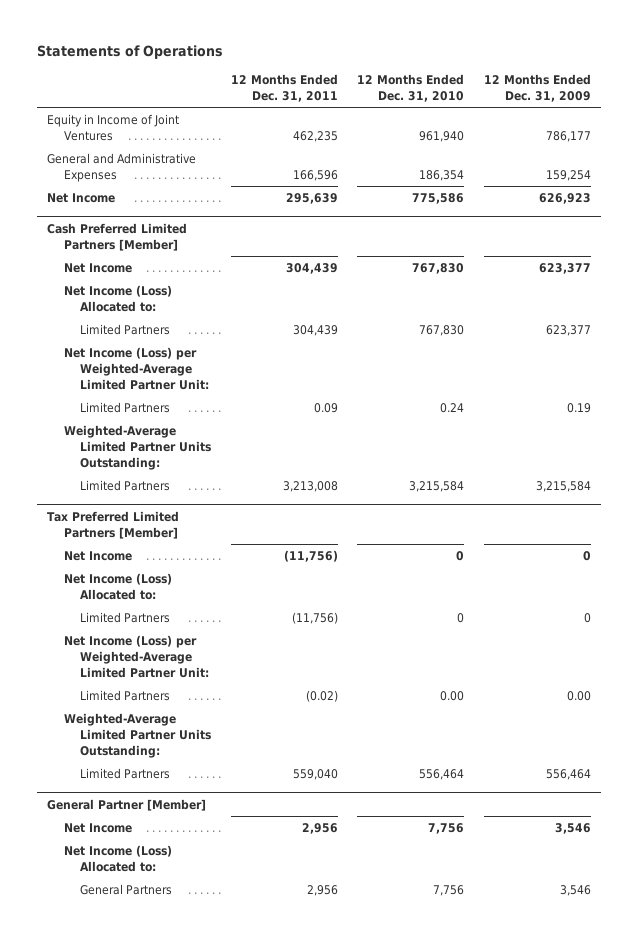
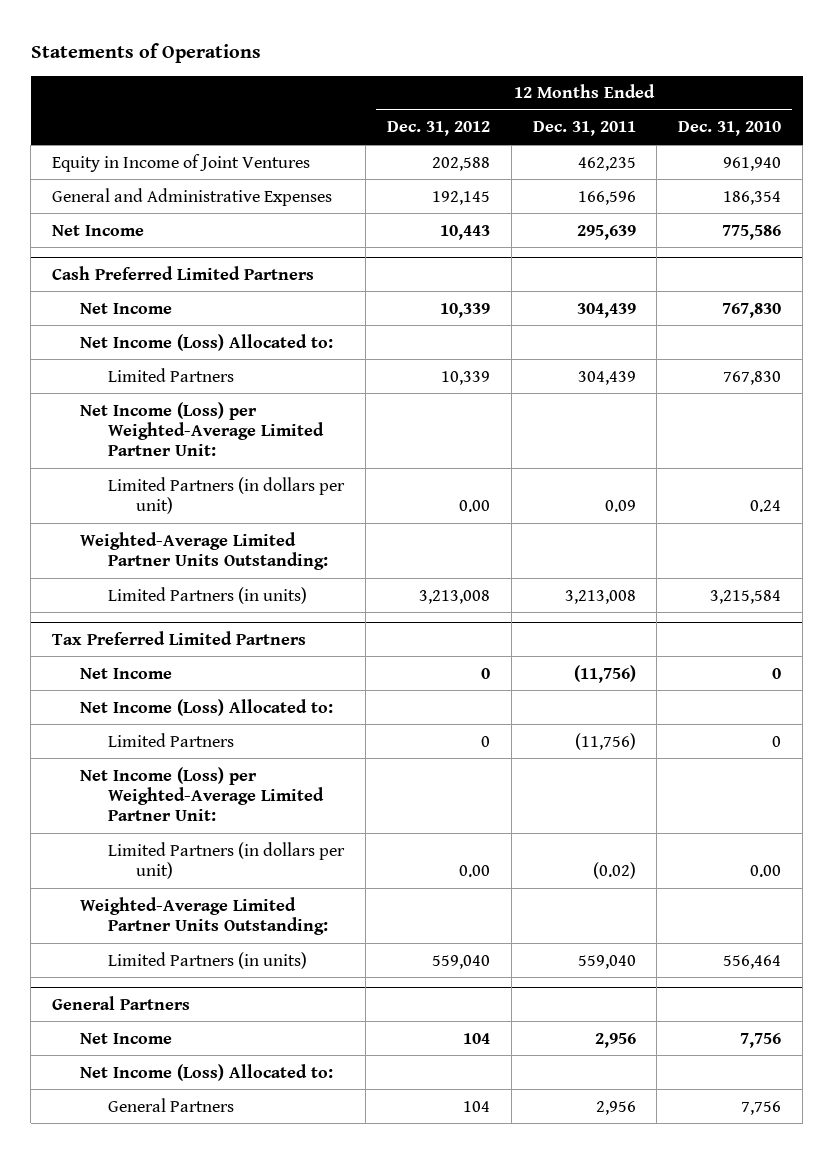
- | 12 Months Ended Dec. 31, 2011 | 12 Months Ended Dec. 31, 2010 | 12 Months Ended Dec. 31, 2009
+ | 12 Months Ended Dec. 31, 2012 | 12 Months Ended Dec. 31, 2011 | 12 Months Ended Dec. 31, 2010
- Cash Preferred Limited Partners [Member]
+ Cash Preferred Limited Partners
- Limited Partners | 0.09 | 0.24 | 0.19
+ Limited Partners (in dollars per unit) | 0.00 | 0.09 | 0.24
- Limited Partners | 3,213,008 | 3,215,584 | 3,215,584
- Tax Preferred Limited Partners [Member]
+ Limited Partners (in units) | 3,213,008 | 3,213,008 | 3,215,584
+ Tax Preferred Limited Partners
- Limited Partners | (0.02) | 0.00 | 0.00
+ Limited Partners (in dollars per unit) | 0.00 | (0.02) | 0.00
- Limited Partners | 559,040 | 556,464 | 556,464
- General Partner [Member]
+ Limited Partners (in units) | 559,040 | 559,040 | 556,464
+ General Partners

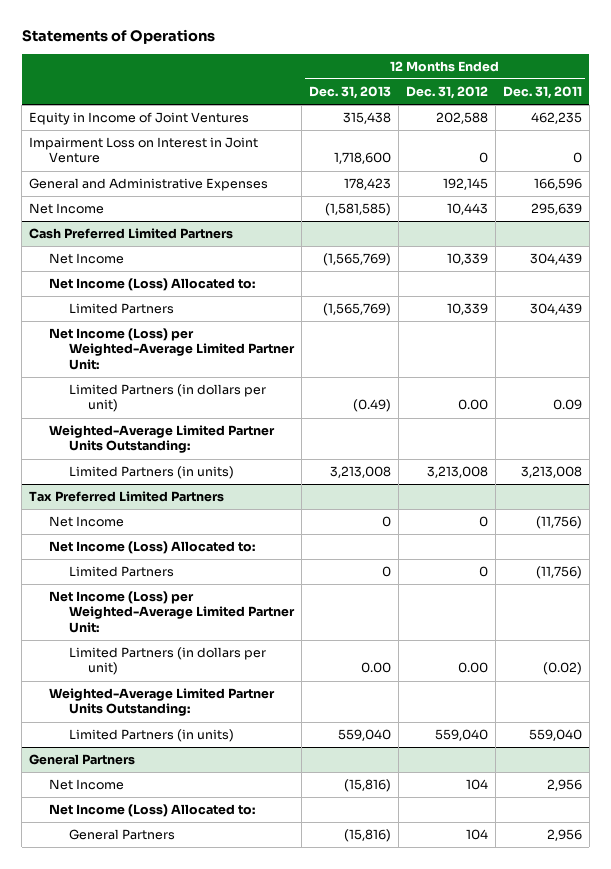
- | 12 Months Ended Dec. 31, 2012 | 12 Months Ended Dec. 31, 2011 | 12 Months Ended Dec. 31, 2010
+ | 12 Months Ended Dec. 31, 2013 | 12 Months Ended Dec. 31, 2012 | 12 Months Ended Dec. 31, 2011
+ Impairment Loss on Interest in Joint Venture | 1,718,600 | 0 | 0

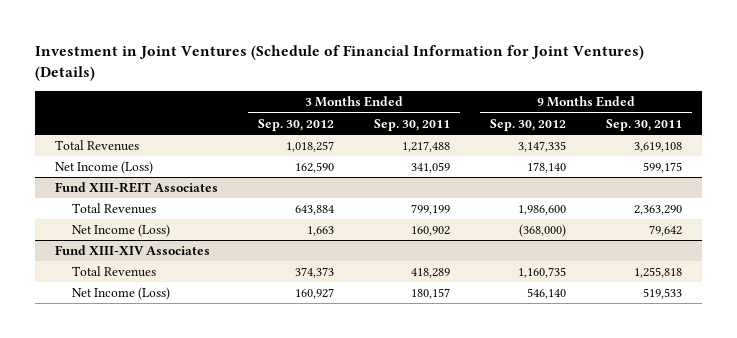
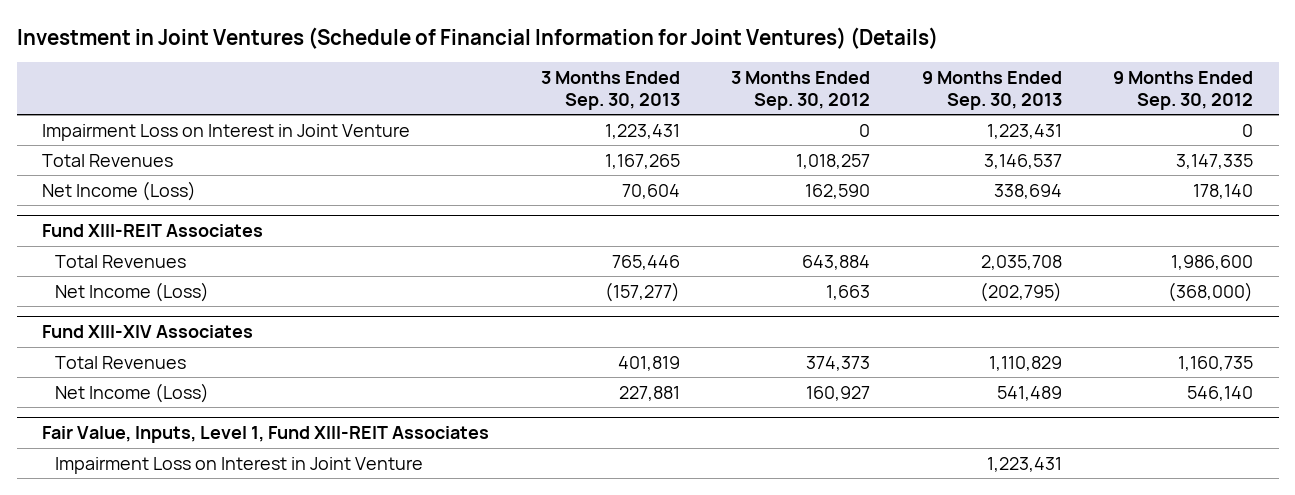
- | 3 Months Ended Sep. 30, 2012 | 3 Months Ended Sep. 30, 2011 | 9 Months Ended Sep. 30, 2012 | 9 Months Ended Sep. 30, 2011
+ | 3 Months Ended Sep. 30, 2013 | 3 Months Ended Sep. 30, 2012 | 9 Months Ended Sep. 30, 2013 | 9 Months Ended Sep. 30, 2012
+ Impairment Loss on Interest in Joint Venture | 1,223,431 | 0 | 1,223,431 | 0
+ Fair Value, Inputs, Level 1, Fund XIII-REIT Associates
+ Impairment Loss on Interest in Joint Venture | | | 1,223,431 |

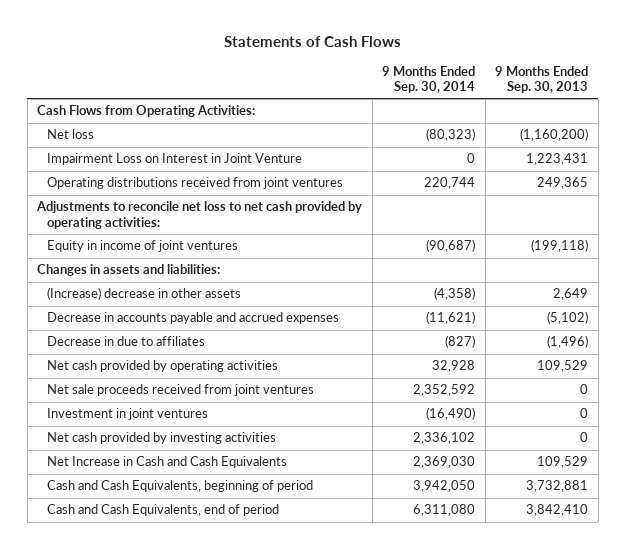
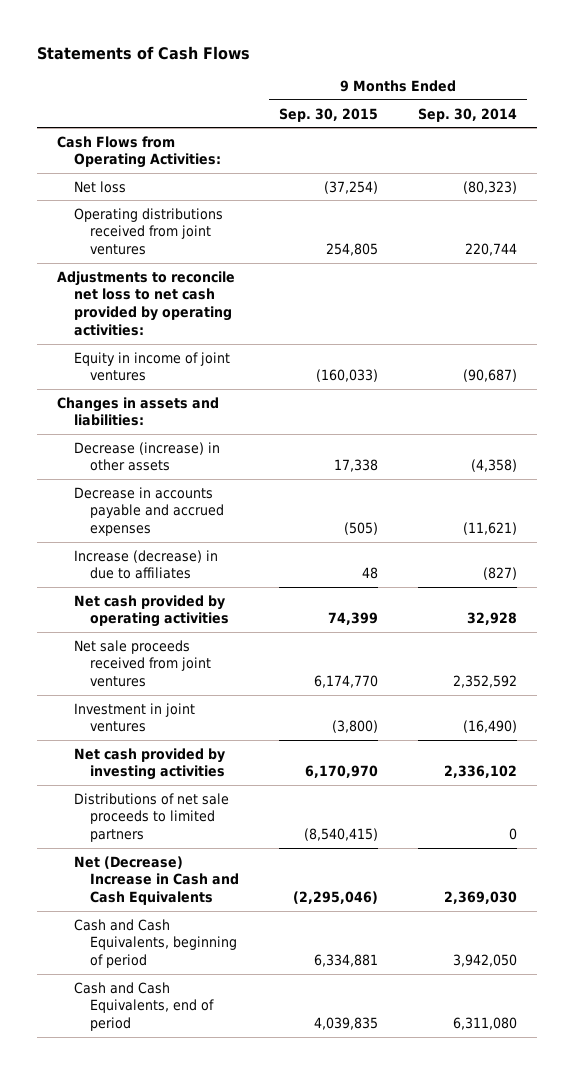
- | 9 Months Ended Sep. 30, 2014 | 9 Months Ended Sep. 30, 2013
+ | 9 Months Ended Sep. 30, 2015 | 9 Months Ended Sep. 30, 2014
- Impairment Loss on Interest in Joint Venture | 0 | 1,223,431
- (Increase) decrease in other assets | (4,358) | 2,649
+ Decrease (increase) in other assets | 17,338 | (4,358)
- Decrease in due to affiliates | (827) | (1,496)
+ Increase (decrease) in due to affiliates | 48 | (827)
- Net Increase in Cash and Cash Equivalents | 2,369,030 | 109,529
+ Distributions of net sale proceeds to limited partners | (8,540,415) | 0
+ Net (Decrease) Increase in Cash and Cash Equivalents | (2,295,046) | 2,369,030

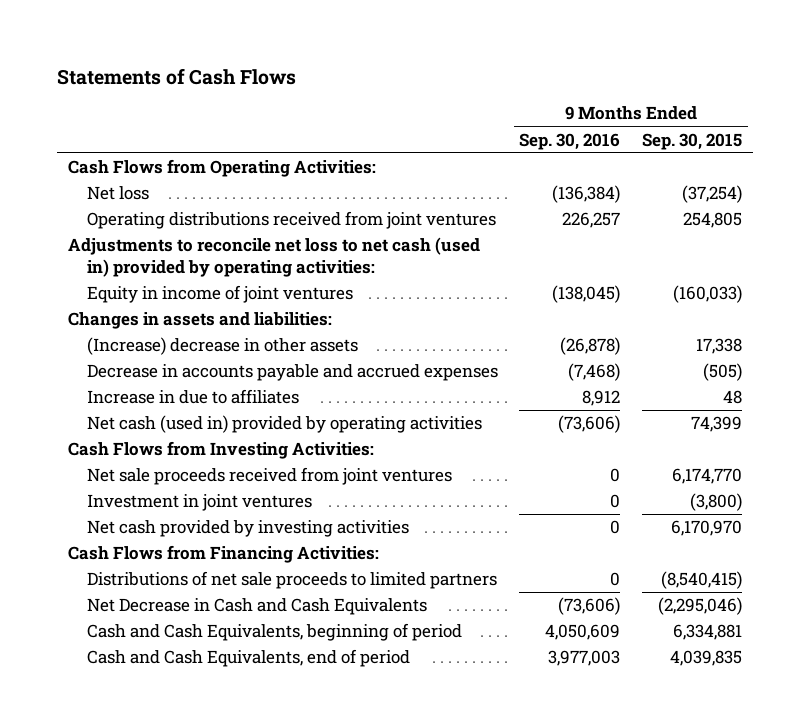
- | 9 Months Ended Sep. 30, 2015 | 9 Months Ended Sep. 30, 2014
+ | 9 Months Ended Sep. 30, 2016 | 9 Months Ended Sep. 30, 2015
- Adjustments to reconcile net loss to net cash provided by operating activities:
+ Adjustments to reconcile net loss to net cash (used in) provided by operating activities:
- Decrease (increase) in other assets | 17,338 | (4,358)
+ (Increase) decrease in other assets | (26,878) | 17,338
- Increase (decrease) in due to affiliates | 48 | (827)
- Net cash provided by operating activities | 74,399 | 32,928
+ Increase in due to affiliates | 8,912 | 48
+ Net cash (used in) provided by operating activities | (73,606) | 74,399
+ Cash Flows from Investing Activities:
+ Cash Flows from Financing Activities:
- Net (Decrease) Increase in Cash and Cash Equivalents | (2,295,046) | 2,369,030
+ Net Decrease in Cash and Cash Equivalents | (73,606) | (2,295,046)

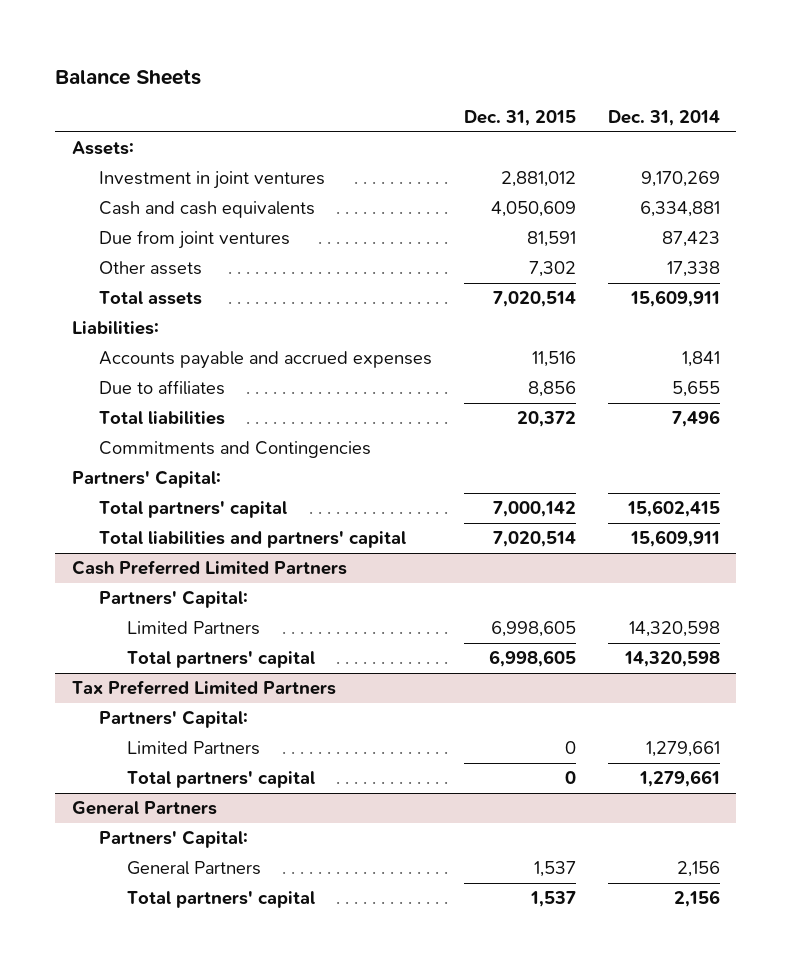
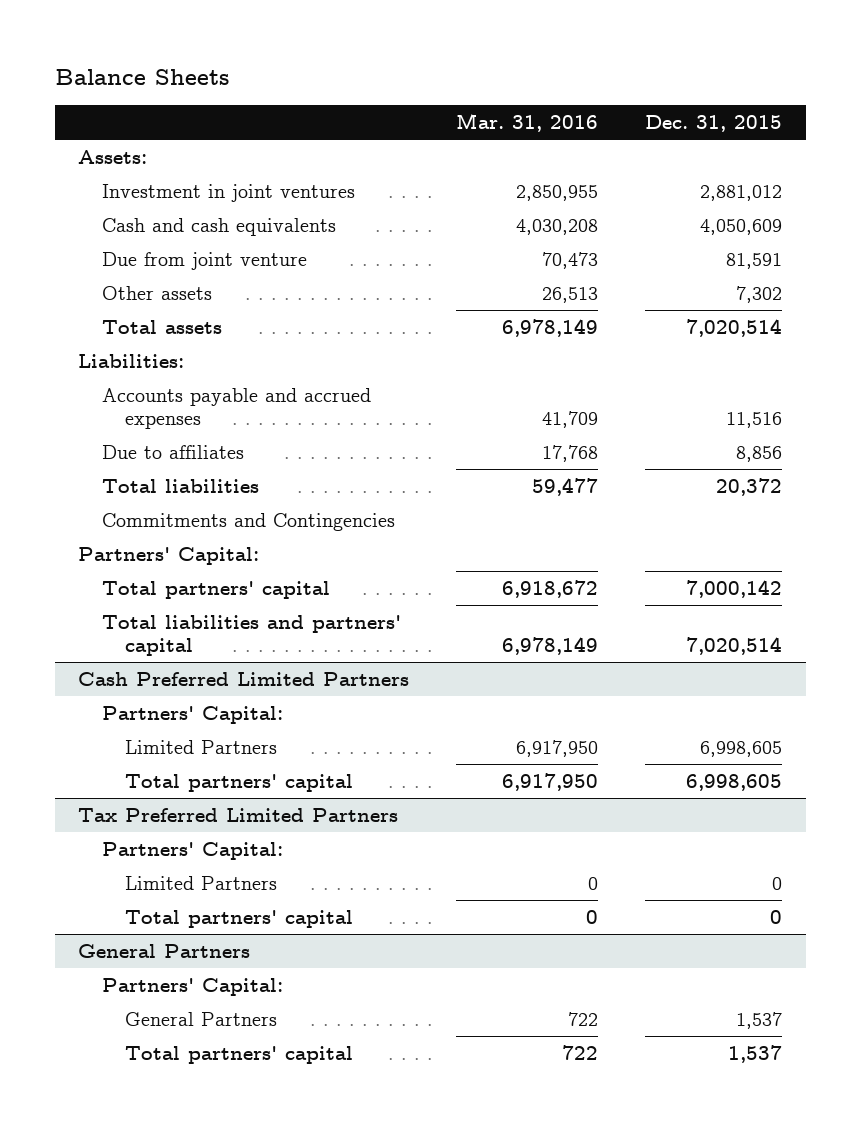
- | Dec. 31, 2015 | Dec. 31, 2014
+ | Mar. 31, 2016 | Dec. 31, 2015
- Due from joint ventures | 81,591 | 87,423
+ Due from joint venture | 70,473 | 81,591

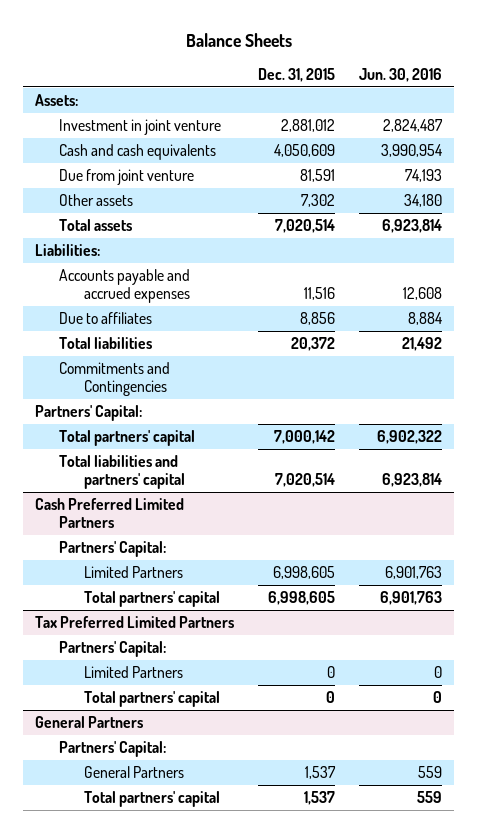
- | Mar. 31, 2016 | Dec. 31, 2015
+ | Dec. 31, 2015 | Jun. 30, 2016
- Investment in joint ventures | 2,850,955 | 2,881,012
+ Investment in joint venture | 2,881,012 | 2,824,487

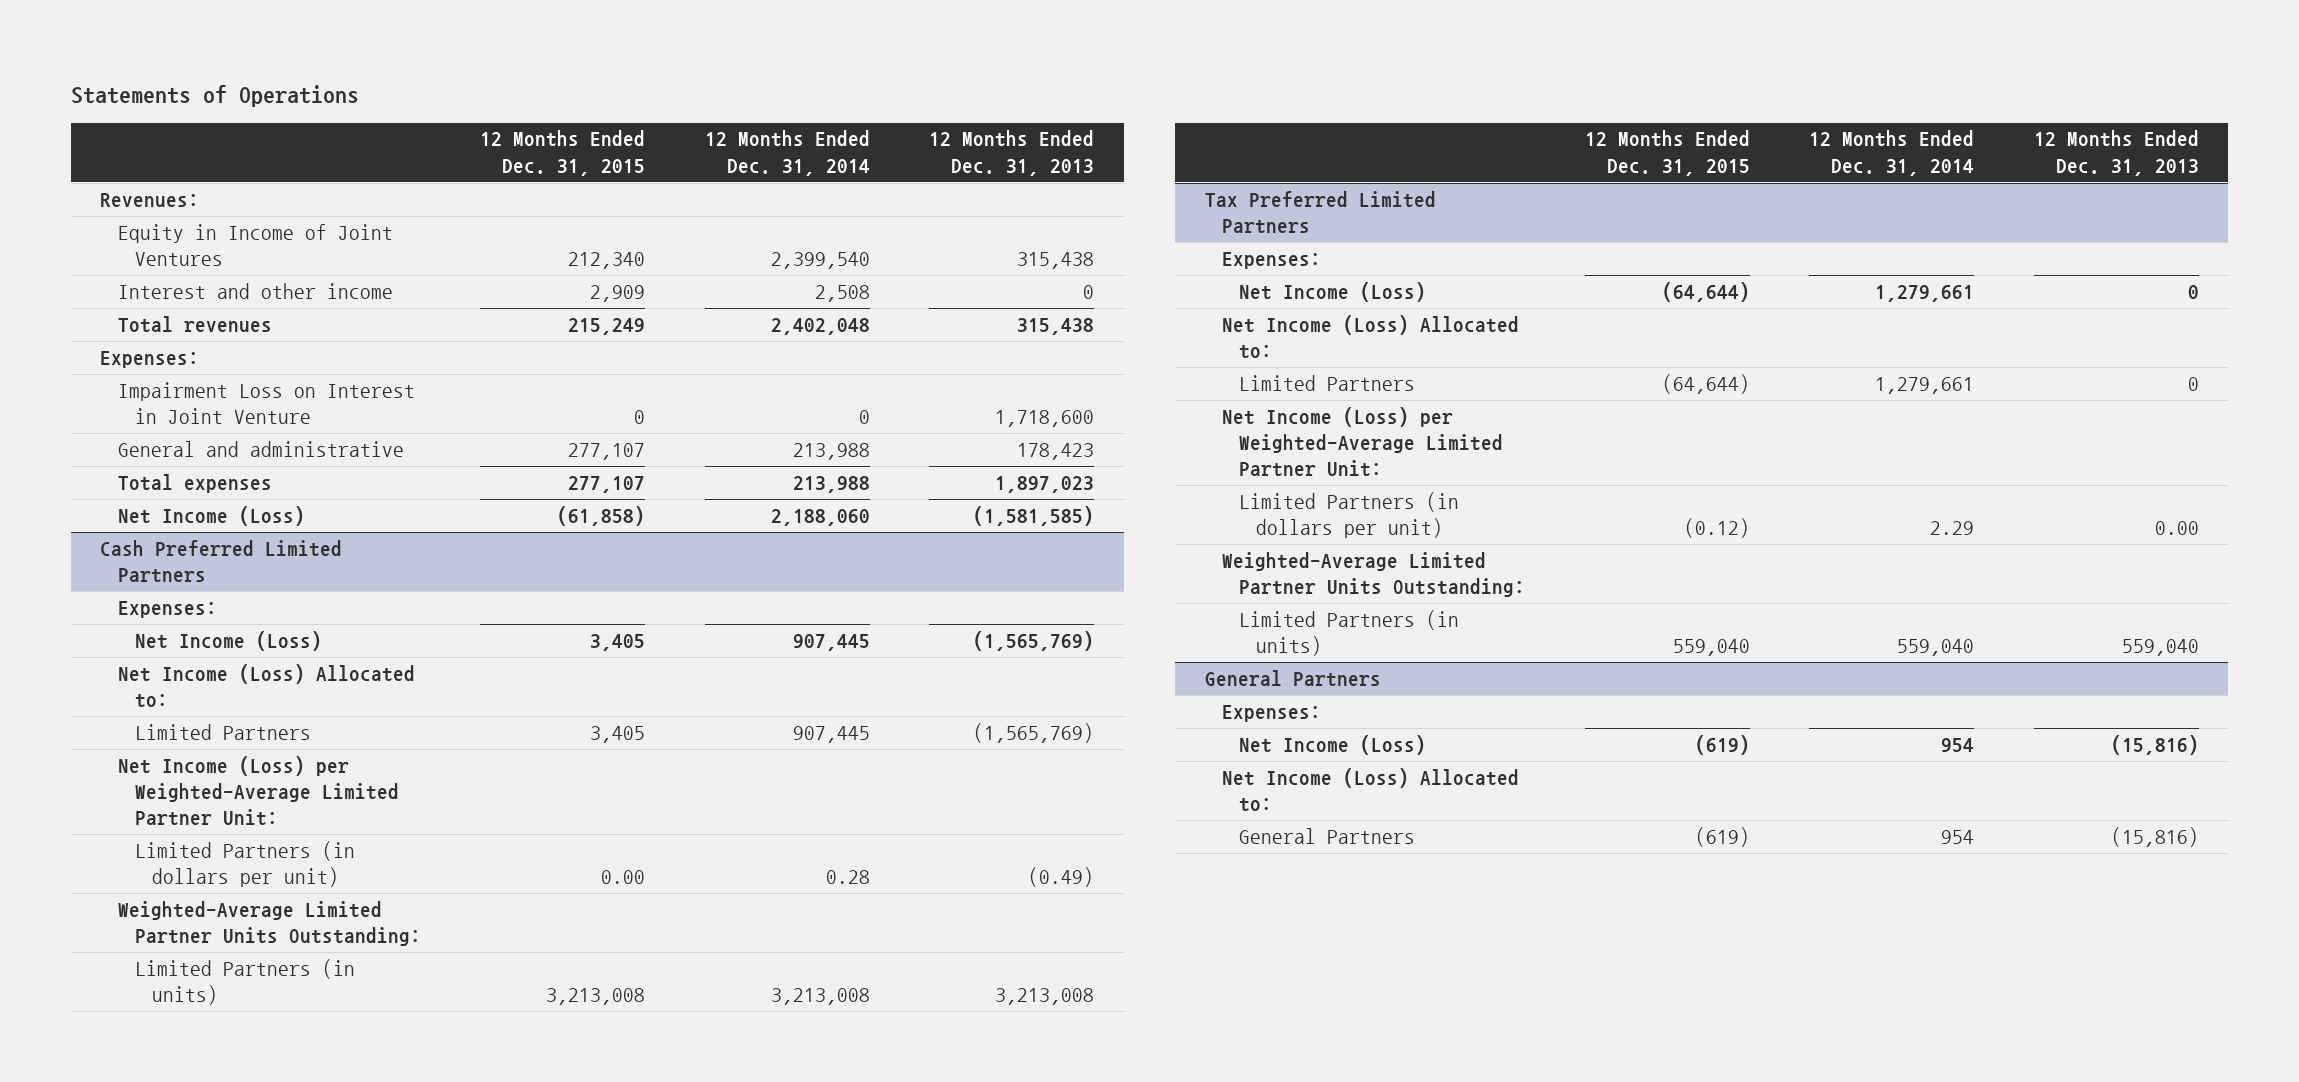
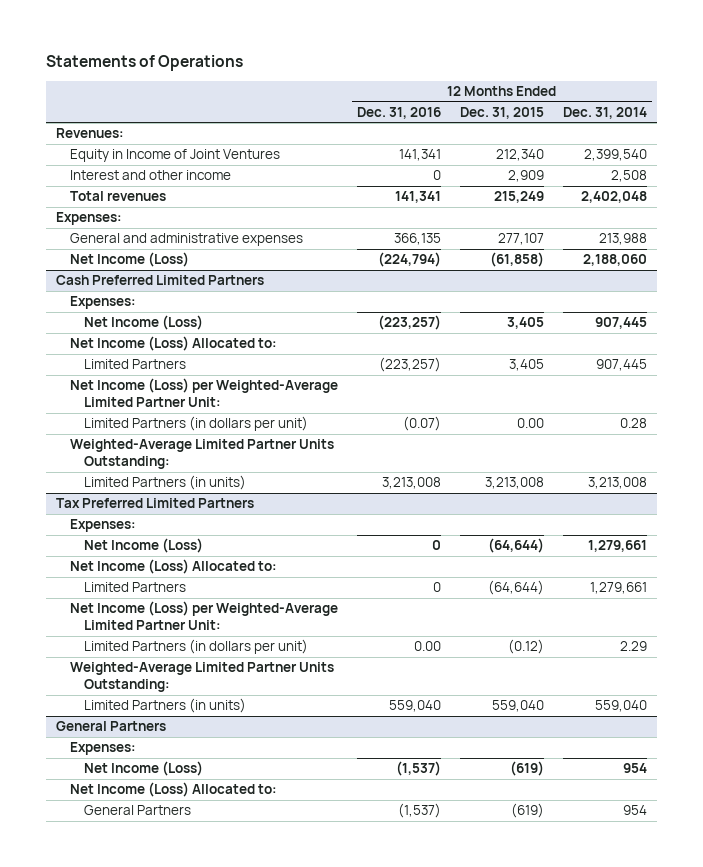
- | 12 Months Ended Dec. 31, 2015 | 12 Months Ended Dec. 31, 2014 | 12 Months Ended Dec. 31, 2013
+ | 12 Months Ended Dec. 31, 2016 | 12 Months Ended Dec. 31, 2015 | 12 Months Ended Dec. 31, 2014
- Impairment Loss on Interest in Joint Venture | 0 | 0 | 1,718,600
- General and administrative | 277,107 | 213,988 | 178,423
- Total expenses | 277,107 | 213,988 | 1,897,023
+ General and administrative expenses | 366,135 | 277,107 | 213,988

